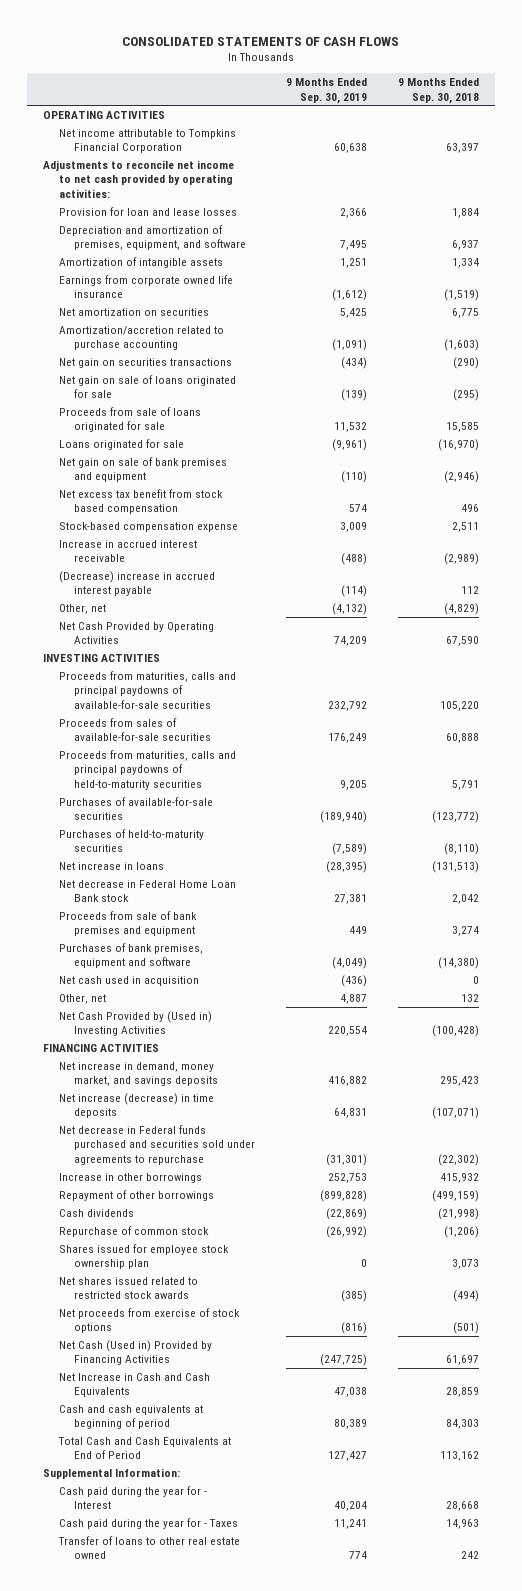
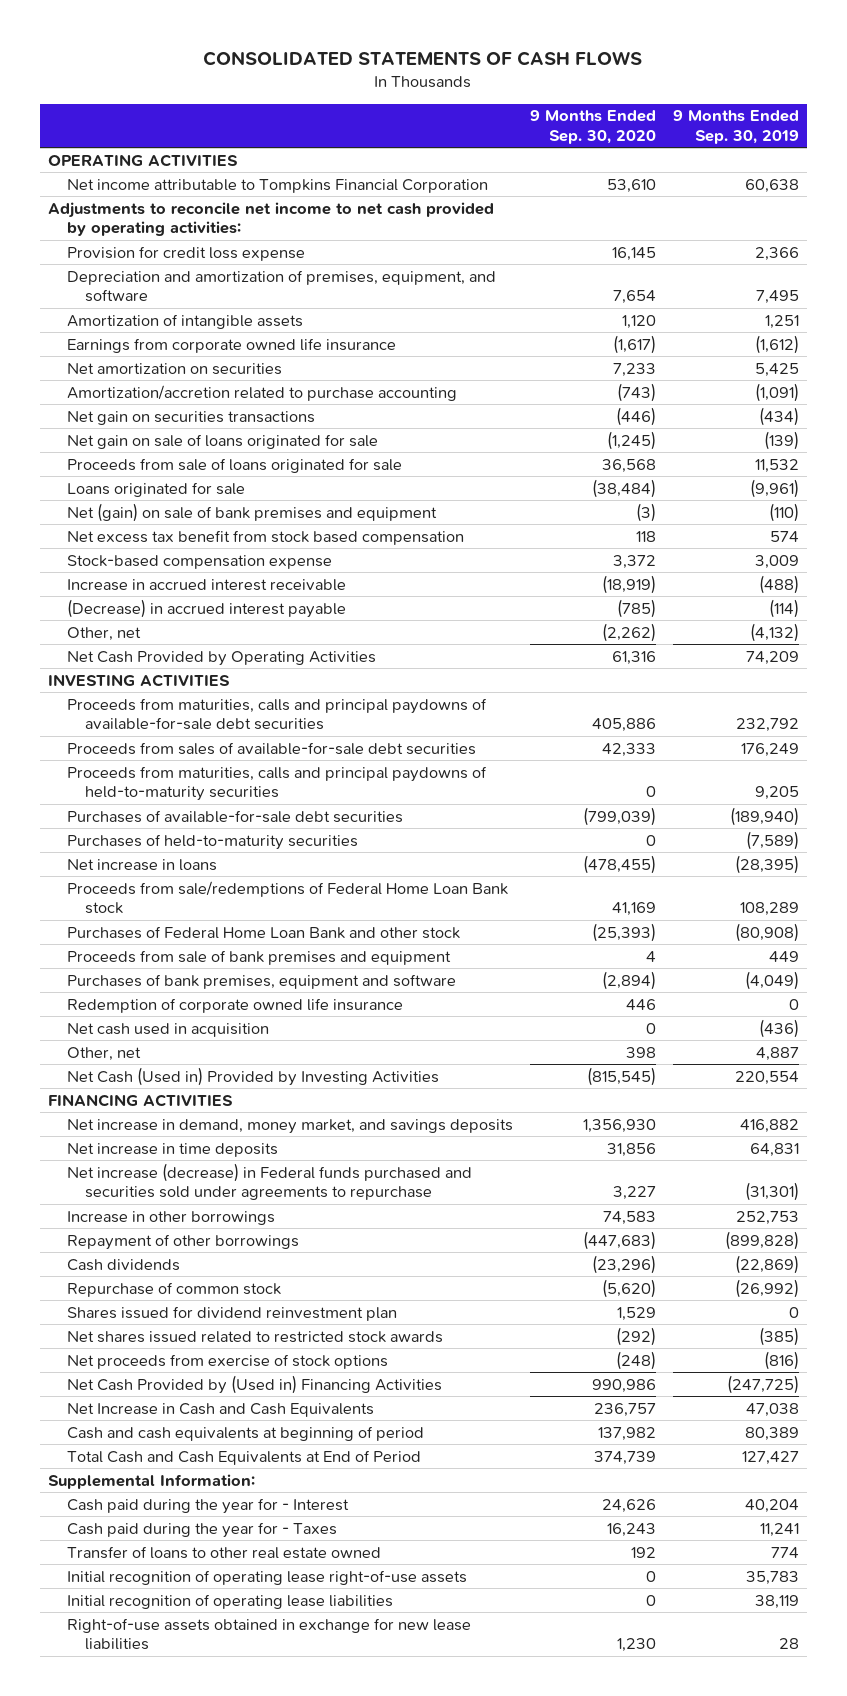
- | 9 Months Ended Sep. 30, 2019 | 9 Months Ended Sep. 30, 2018
+ | 9 Months Ended Sep. 30, 2020 | 9 Months Ended Sep. 30, 2019
- Provision for loan and lease losses | 2,366 | 1,884
+ Provision for credit loss expense | 16,145 | 2,366
- Net gain on sale of bank premises and equipment | (110) | (2,946)
+ Net (gain) on sale of bank premises and equipment | (3) | (110)
- (Decrease) increase in accrued interest payable | (114) | 112
+ (Decrease) in accrued interest payable | (785) | (114)
- Proceeds from maturities, calls and principal paydowns of available-for-sale securities | 232,792 | 105,220
- Proceeds from sales of available-for-sale securities | 176,249 | 60,888
+ Proceeds from maturities, calls and principal paydowns of available-for-sale debt securities | 405,886 | 232,792
+ Proceeds from sales of available-for-sale debt securities | 42,333 | 176,249
- Purchases of available-for-sale securities | (189,940) | (123,772)
+ Purchases of available-for-sale debt securities | (799,039) | (189,940)
- Net decrease in Federal Home Loan Bank stock | 27,381 | 2,042
+ Proceeds from sale/redemptions of Federal Home Loan Bank stock | 41,169 | 108,289
+ Purchases of Federal Home Loan Bank and other stock | (25,393) | (80,908)
+ Redemption of corporate owned life insurance | 446 | 0
- Net Cash Provided by (Used in) Investing Activities | 220,554 | (100,428)
+ Net Cash (Used in) Provided by Investing Activities | (815,545) | 220,554
- Net increase (decrease) in time deposits | 64,831 | (107,071)
- Net decrease in Federal funds purchased and securities sold under agreements to repurchase | (31,301) | (22,302)
+ Net increase in time deposits | 31,856 | 64,831
+ Net increase (decrease) in Federal funds purchased and securities sold under agreements to repurchase | 3,227 | (31,301)
- Shares issued for employee stock ownership plan | 0 | 3,073
+ Shares issued for dividend reinvestment plan | 1,529 | 0
- Net Cash (Used in) Provided by Financing Activities | (247,725) | 61,697
+ Net Cash Provided by (Used in) Financing Activities | 990,986 | (247,725)
+ Initial recognition of operating lease right-of-use assets | 0 | 35,783
+ Initial recognition of operating lease liabilities | 0 | 38,119
+ Right-of-use assets obtained in exchange for new lease liabilities | 1,230 | 28

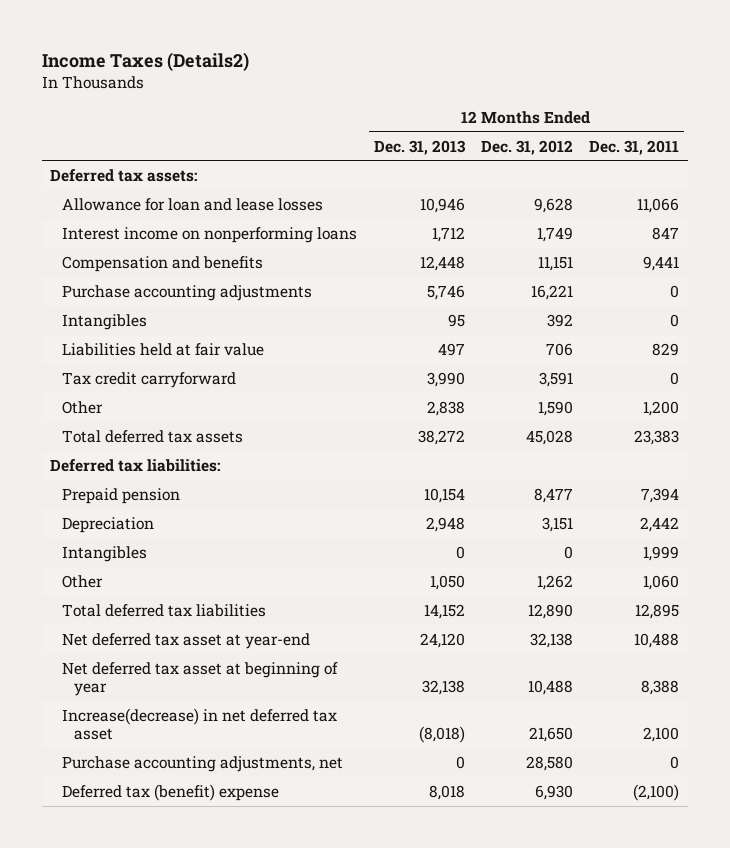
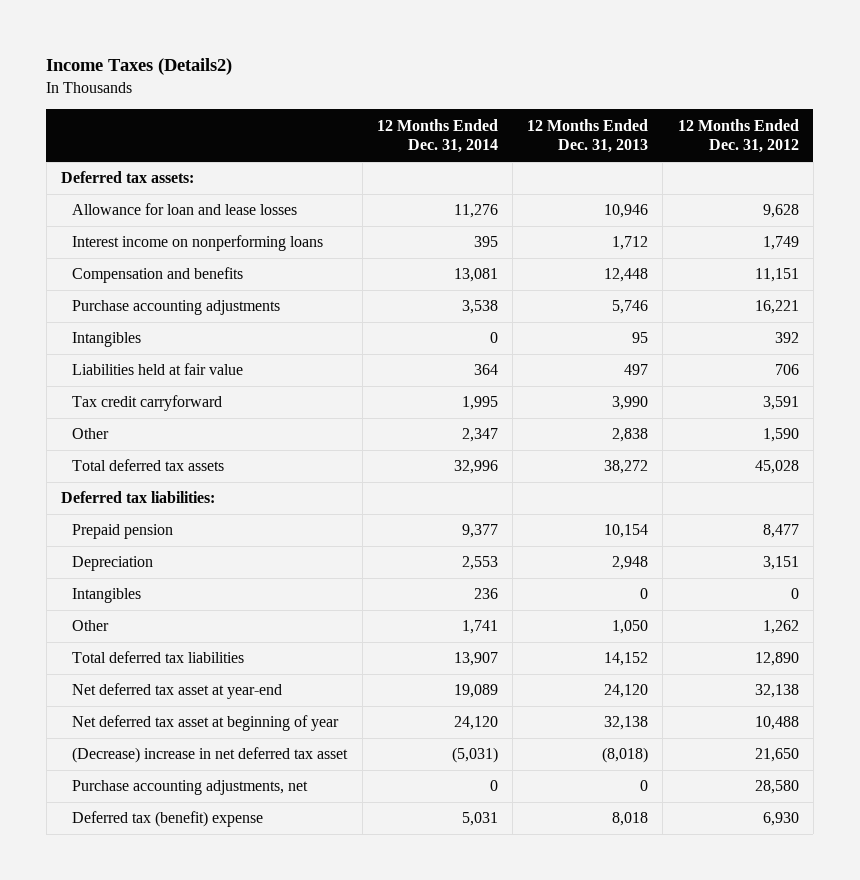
- | 12 Months Ended Dec. 31, 2013 | 12 Months Ended Dec. 31, 2012 | 12 Months Ended Dec. 31, 2011
+ | 12 Months Ended Dec. 31, 2014 | 12 Months Ended Dec. 31, 2013 | 12 Months Ended Dec. 31, 2012
- Increase(decrease) in net deferred tax asset | (8,018) | 21,650 | 2,100
+ (Decrease) increase in net deferred tax asset | (5,031) | (8,018) | 21,650

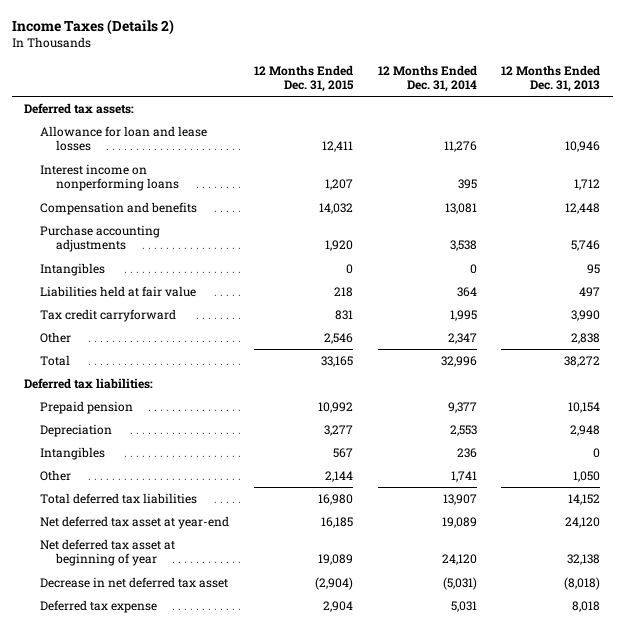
- Income Taxes (Details2)
+ Income Taxes (Details 2)
- | 12 Months Ended Dec. 31, 2014 | 12 Months Ended Dec. 31, 2013 | 12 Months Ended Dec. 31, 2012
+ | 12 Months Ended Dec. 31, 2015 | 12 Months Ended Dec. 31, 2014 | 12 Months Ended Dec. 31, 2013
- Total deferred tax assets | 32,996 | 38,272 | 45,028
+ Total | 33,165 | 32,996 | 38,272
- (Decrease) increase in net deferred tax asset | (5,031) | (8,018) | 21,650
- Purchase accounting adjustments, net | 0 | 0 | 28,580
- Deferred tax (benefit) expense | 5,031 | 8,018 | 6,930
+ Decrease in net deferred tax asset | (2,904) | (5,031) | (8,018)
+ Deferred tax expense | 2,904 | 5,031 | 8,018

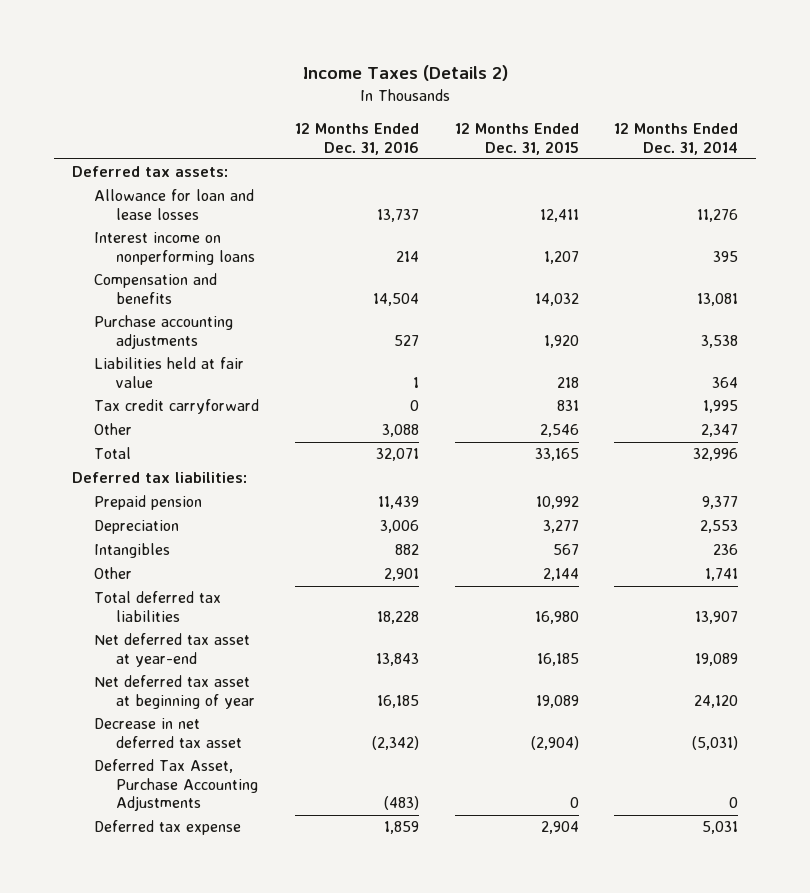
- | 12 Months Ended Dec. 31, 2015 | 12 Months Ended Dec. 31, 2014 | 12 Months Ended Dec. 31, 2013
+ | 12 Months Ended Dec. 31, 2016 | 12 Months Ended Dec. 31, 2015 | 12 Months Ended Dec. 31, 2014
- Intangibles | 0 | 0 | 95
+ Deferred Tax Asset, Purchase Accounting Adjustments | (483) | 0 | 0

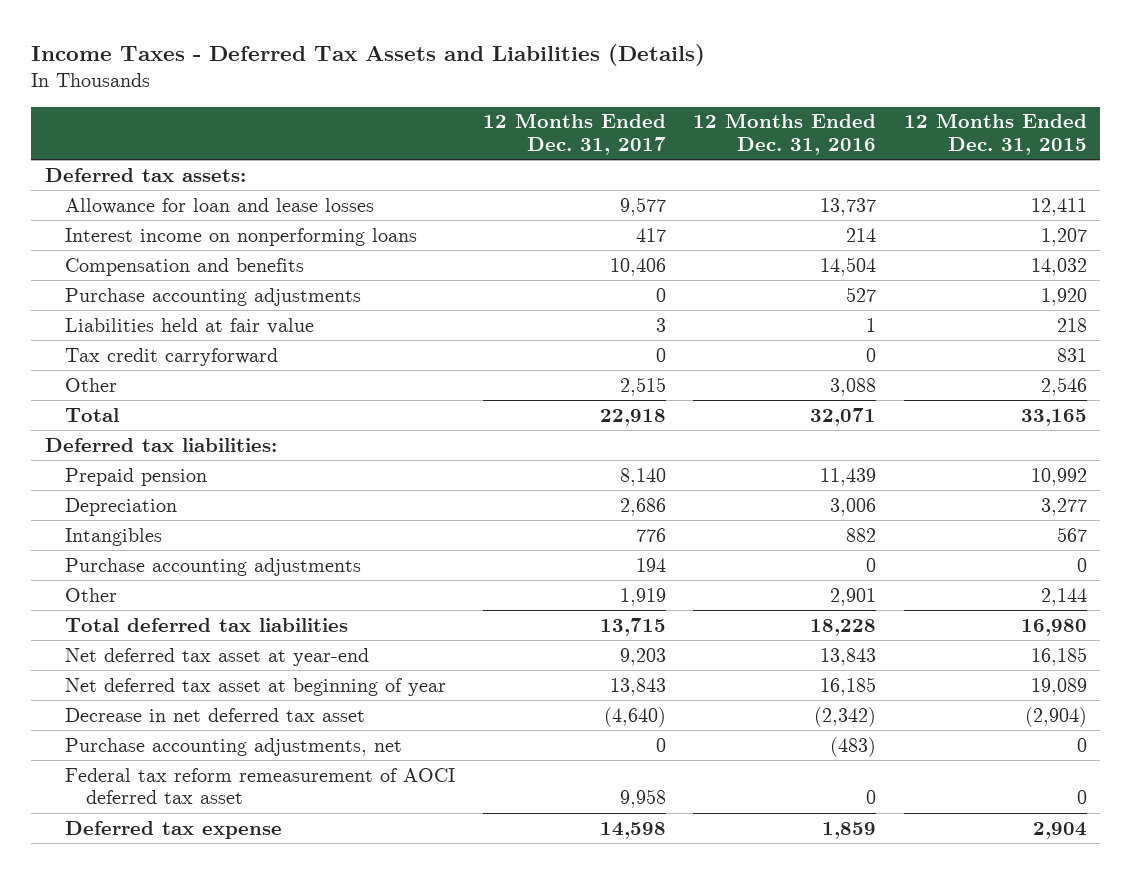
- Income Taxes (Details 2)
+ Income Taxes - Deferred Tax Assets and Liabilities (Details)
- | 12 Months Ended Dec. 31, 2016 | 12 Months Ended Dec. 31, 2015 | 12 Months Ended Dec. 31, 2014
+ | 12 Months Ended Dec. 31, 2017 | 12 Months Ended Dec. 31, 2016 | 12 Months Ended Dec. 31, 2015
+ Purchase accounting adjustments | 194 | 0 | 0
- Deferred Tax Asset, Purchase Accounting Adjustments | (483) | 0 | 0
+ Purchase accounting adjustments, net | 0 | (483) | 0
+ Federal tax reform remeasurement of AOCI deferred tax asset | 9,958 | 0 | 0

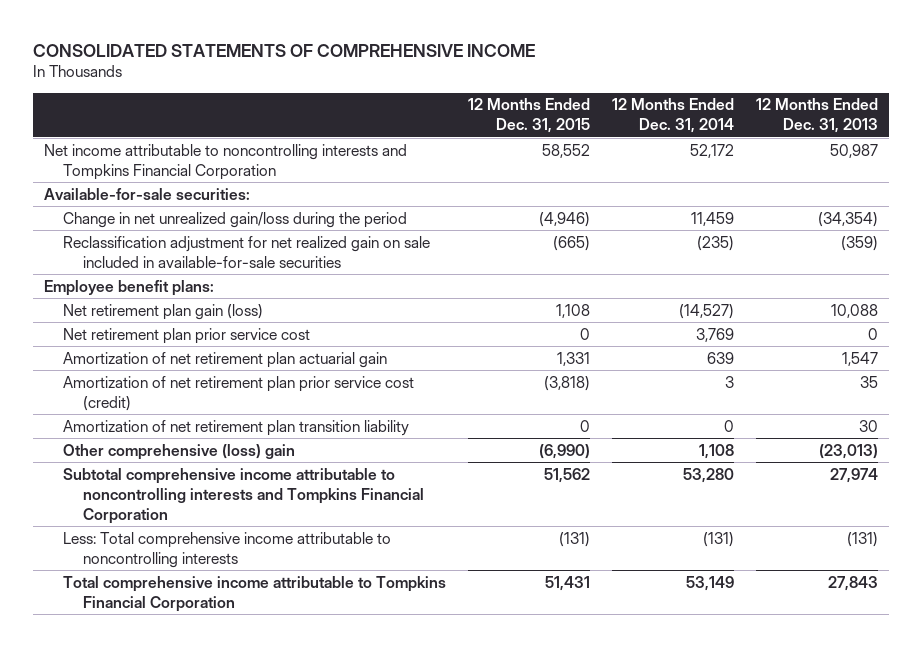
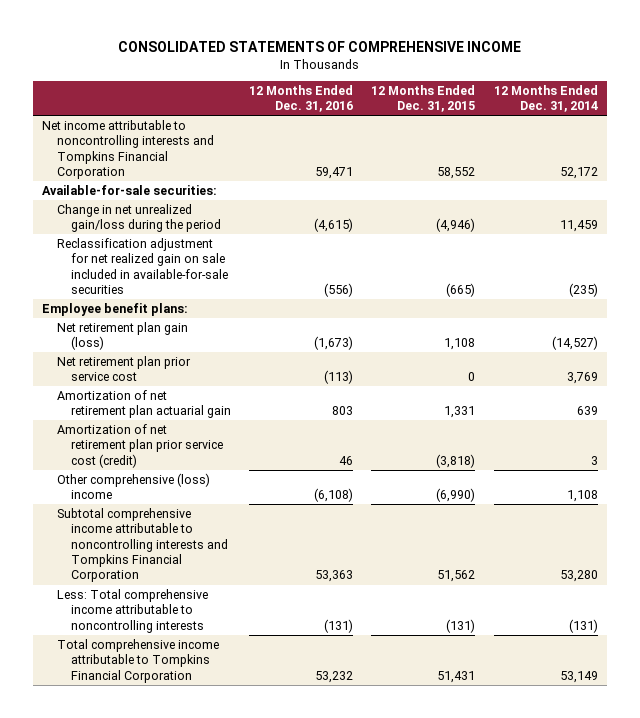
- | 12 Months Ended Dec. 31, 2015 | 12 Months Ended Dec. 31, 2014 | 12 Months Ended Dec. 31, 2013
+ | 12 Months Ended Dec. 31, 2016 | 12 Months Ended Dec. 31, 2015 | 12 Months Ended Dec. 31, 2014
- Amortization of net retirement plan transition liability | 0 | 0 | 30
- Other comprehensive (loss) gain | (6,990) | 1,108 | (23,013)
+ Other comprehensive (loss) income | (6,108) | (6,990) | 1,108

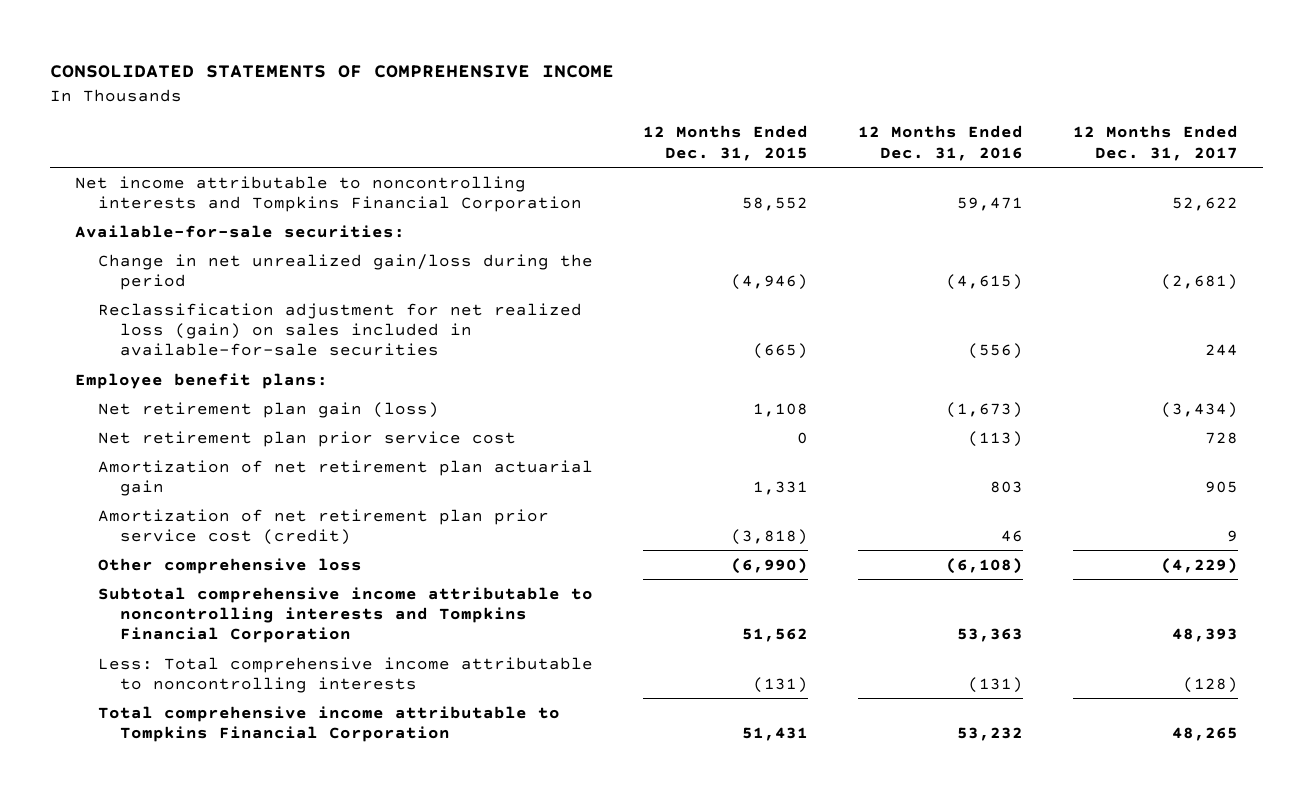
- | 12 Months Ended Dec. 31, 2016 | 12 Months Ended Dec. 31, 2015 | 12 Months Ended Dec. 31, 2014
+ | 12 Months Ended Dec. 31, 2015 | 12 Months Ended Dec. 31, 2016 | 12 Months Ended Dec. 31, 2017
- Reclassification adjustment for net realized gain on sale included in available-for-sale securities | (556) | (665) | (235)
+ Reclassification adjustment for net realized loss (gain) on sales included in available-for-sale securities | (665) | (556) | 244
- Other comprehensive (loss) income | (6,108) | (6,990) | 1,108
+ Other comprehensive loss | (6,990) | (6,108) | (4,229)

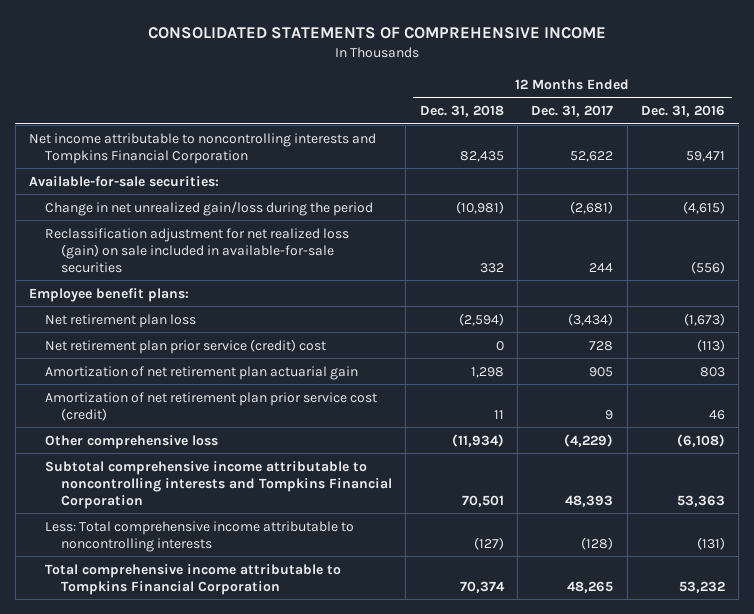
- | 12 Months Ended Dec. 31, 2015 | 12 Months Ended Dec. 31, 2016 | 12 Months Ended Dec. 31, 2017
+ | 12 Months Ended Dec. 31, 2018 | 12 Months Ended Dec. 31, 2017 | 12 Months Ended Dec. 31, 2016
- Reclassification adjustment for net realized loss (gain) on sales included in available-for-sale securities | (665) | (556) | 244
+ Reclassification adjustment for net realized loss (gain) on sale included in available-for-sale securities | 332 | 244 | (556)
- Net retirement plan gain (loss) | 1,108 | (1,673) | (3,434)
- Net retirement plan prior service cost | 0 | (113) | 728
+ Net retirement plan loss | (2,594) | (3,434) | (1,673)
+ Net retirement plan prior service (credit) cost | 0 | 728 | (113)

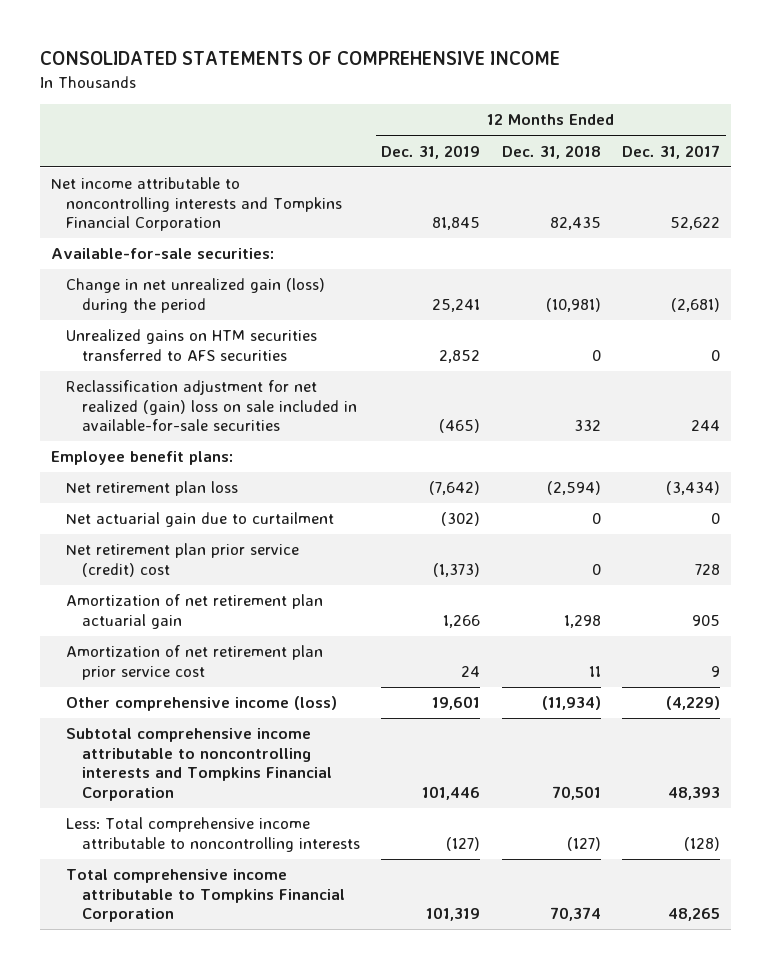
- | 12 Months Ended Dec. 31, 2018 | 12 Months Ended Dec. 31, 2017 | 12 Months Ended Dec. 31, 2016
+ | 12 Months Ended Dec. 31, 2019 | 12 Months Ended Dec. 31, 2018 | 12 Months Ended Dec. 31, 2017
- Change in net unrealized gain/loss during the period | (10,981) | (2,681) | (4,615)
- Reclassification adjustment for net realized loss (gain) on sale included in available-for-sale securities | 332 | 244 | (556)
+ Change in net unrealized gain (loss) during the period | 25,241 | (10,981) | (2,681)
+ Unrealized gains on HTM securities transferred to AFS securities | 2,852 | 0 | 0
+ Reclassification adjustment for net realized (gain) loss on sale included in available-for-sale securities | (465) | 332 | 244
+ Net actuarial gain due to curtailment | (302) | 0 | 0
- Amortization of net retirement plan prior service cost (credit) | 11 | 9 | 46
- Other comprehensive loss | (11,934) | (4,229) | (6,108)
+ Amortization of net retirement plan prior service cost | 24 | 11 | 9
+ Other comprehensive income (loss) | 19,601 | (11,934) | (4,229)

